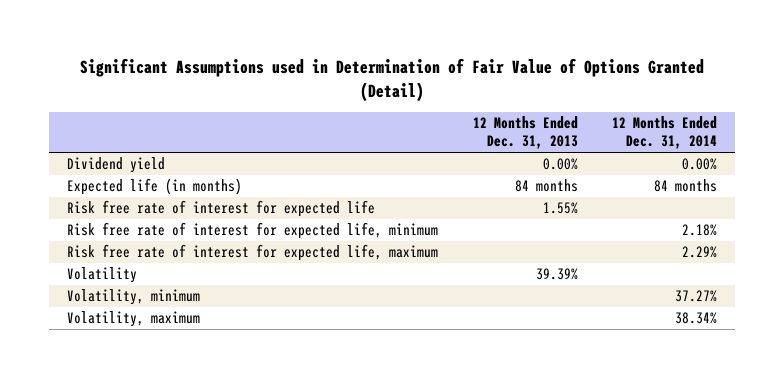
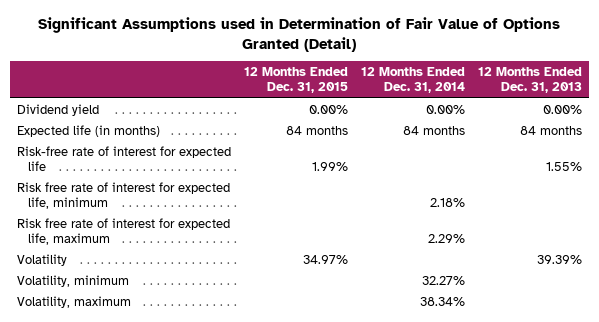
- | 12 Months Ended Dec. 31, 2013 | 12 Months Ended Dec. 31, 2014
+ | 12 Months Ended Dec. 31, 2015 | 12 Months Ended Dec. 31, 2014 | 12 Months Ended Dec. 31, 2013
- Risk free rate of interest for expected life | 1.55% |
+ Risk-free rate of interest for expected life | 1.99% | | 1.55%
- Volatility, minimum | | 37.27%
+ Volatility, minimum | | 32.27% |

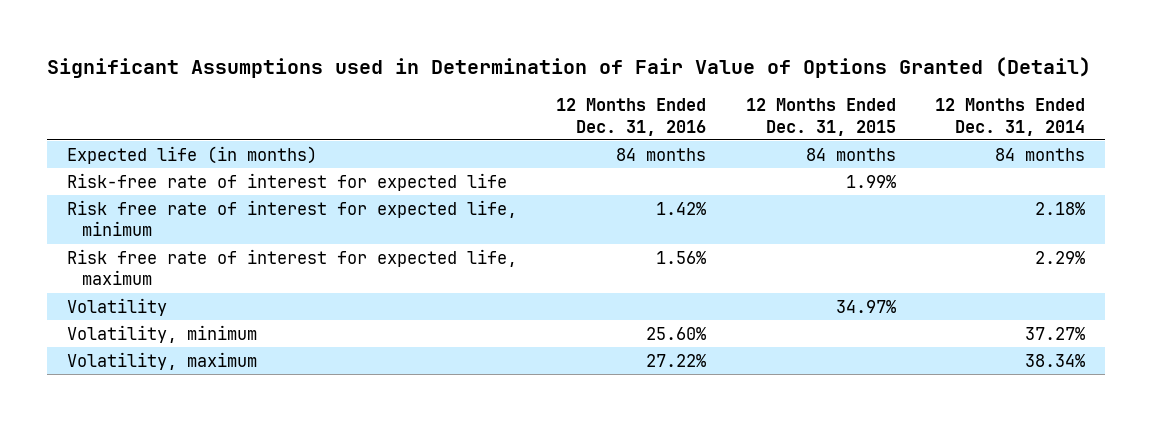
- | 12 Months Ended Dec. 31, 2015 | 12 Months Ended Dec. 31, 2014 | 12 Months Ended Dec. 31, 2013
+ | 12 Months Ended Dec. 31, 2016 | 12 Months Ended Dec. 31, 2015 | 12 Months Ended Dec. 31, 2014
- Dividend yield | 0.00% | 0.00% | 0.00%
- Volatility, minimum | | 32.27% |
+ Volatility, minimum | 25.60% | | 37.27%

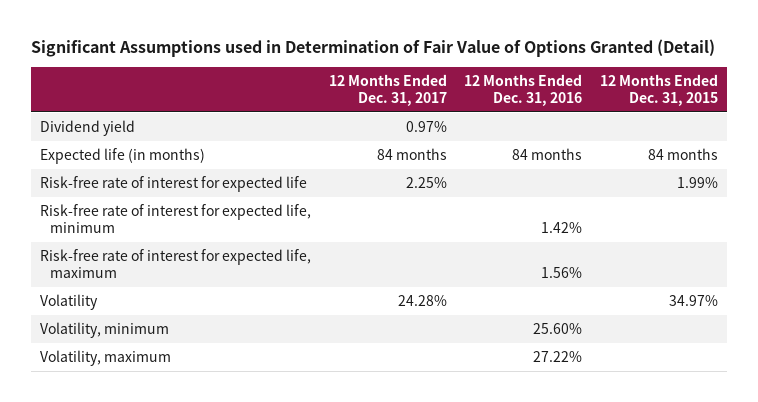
- | 12 Months Ended Dec. 31, 2016 | 12 Months Ended Dec. 31, 2015 | 12 Months Ended Dec. 31, 2014
+ | 12 Months Ended Dec. 31, 2017 | 12 Months Ended Dec. 31, 2016 | 12 Months Ended Dec. 31, 2015
+ Dividend yield | 0.97% | |
- Risk free rate of interest for expected life, minimum | 1.42% | | 2.18%
- Risk free rate of interest for expected life, maximum | 1.56% | | 2.29%
+ Risk-free rate of interest for expected life, minimum | | 1.42% |
+ Risk-free rate of interest for expected life, maximum | | 1.56% |

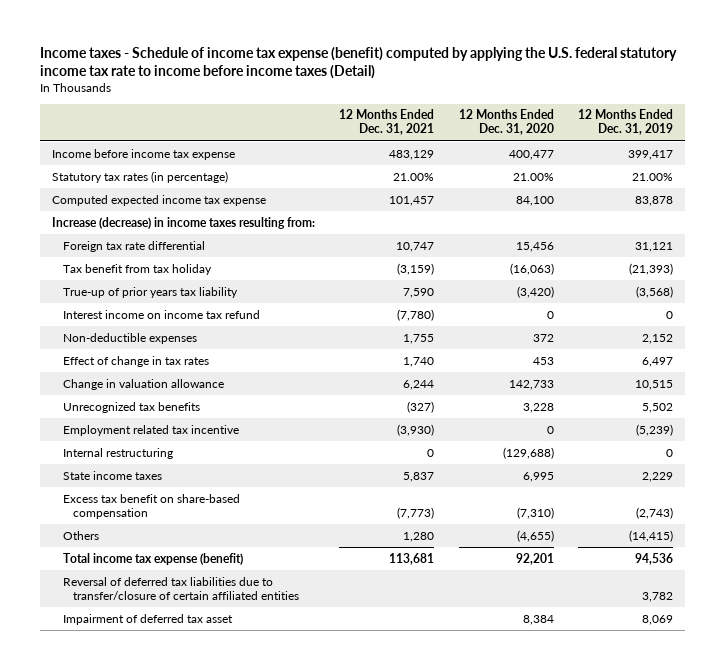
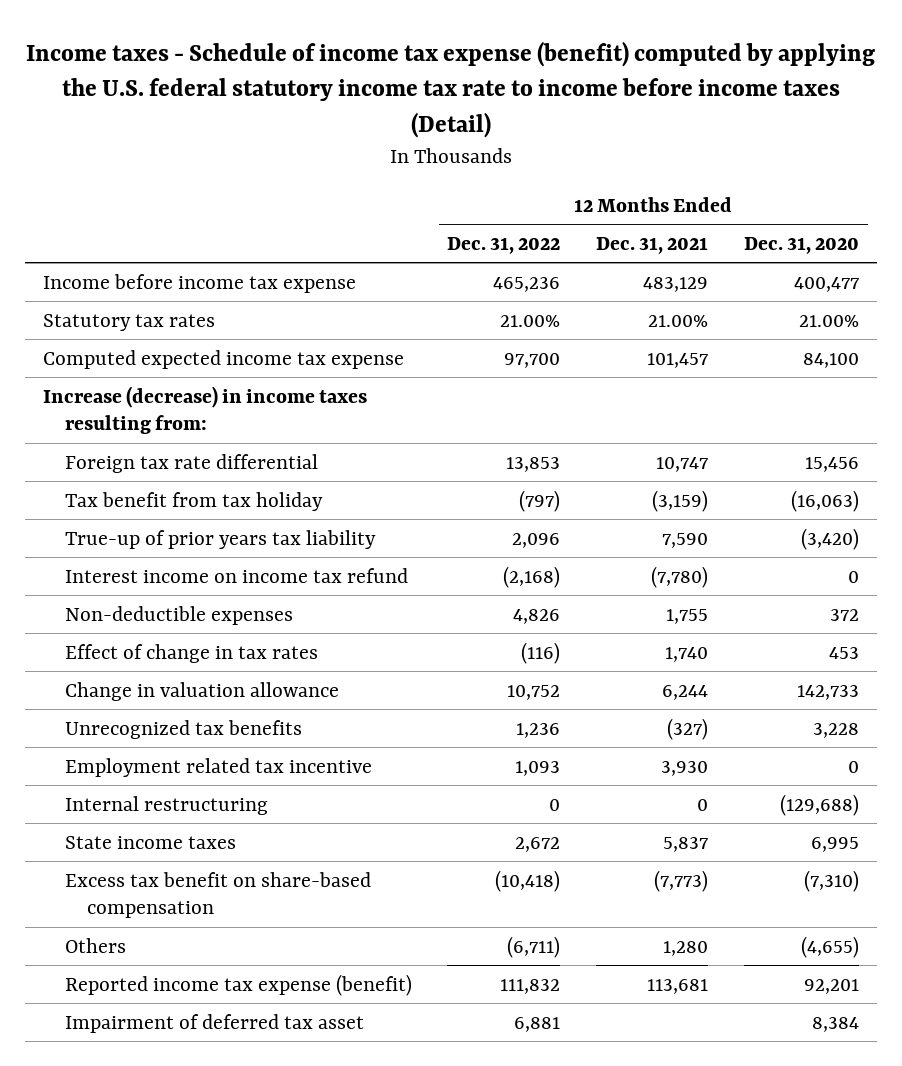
- | 12 Months Ended Dec. 31, 2021 | 12 Months Ended Dec. 31, 2020 | 12 Months Ended Dec. 31, 2019
+ | 12 Months Ended Dec. 31, 2022 | 12 Months Ended Dec. 31, 2021 | 12 Months Ended Dec. 31, 2020
- Statutory tax rates (in percentage) | 21.00% | 21.00% | 21.00%
+ Statutory tax rates | 21.00% | 21.00% | 21.00%
- Employment related tax incentive | (3,930) | 0 | (5,239)
+ Employment related tax incentive | 1,093 | 3,930 | 0
- Total income tax expense (benefit) | 113,681 | 92,201 | 94,536
- Reversal of deferred tax liabilities due to transfer/closure of certain affiliated entities | | | 3,782
+ Reported income tax expense (benefit) | 111,832 | 113,681 | 92,201

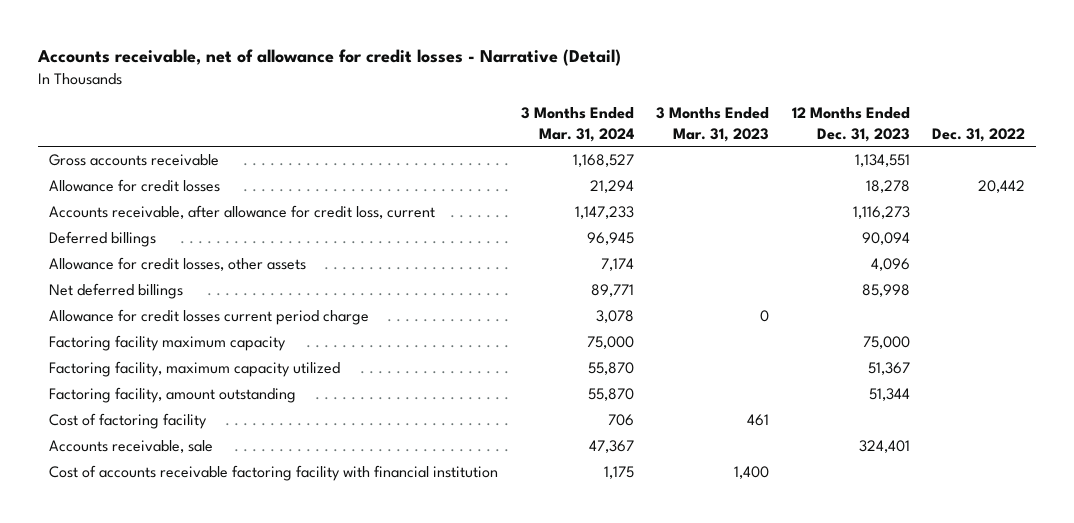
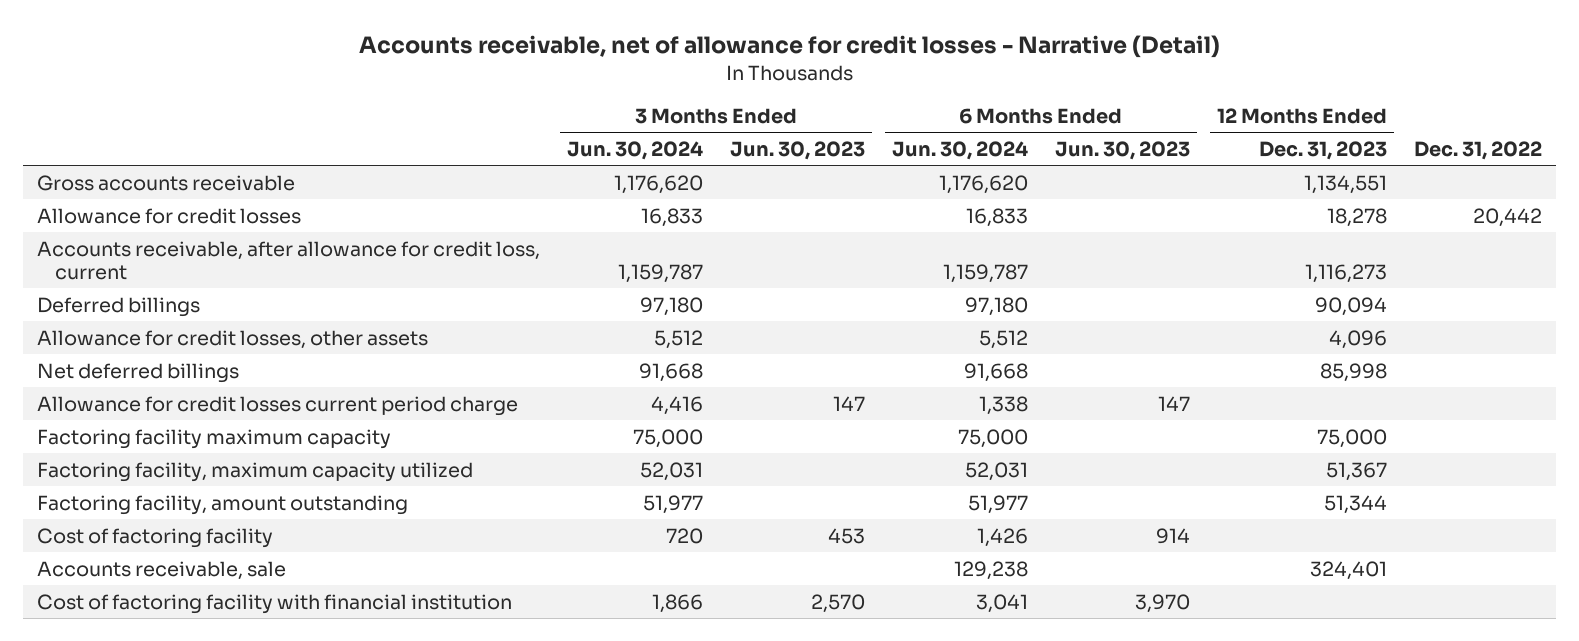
- | 3 Months Ended Mar. 31, 2024 | 3 Months Ended Mar. 31, 2023 | 12 Months Ended Dec. 31, 2023 | Dec. 31, 2022
+ | 3 Months Ended Jun. 30, 2024 | 3 Months Ended Jun. 30, 2023 | 6 Months Ended Jun. 30, 2024 | 6 Months Ended Jun. 30, 2023 | 12 Months Ended Dec. 31, 2023 | Dec. 31, 2022
- Cost of accounts receivable factoring facility with financial institution | 1,175 | 1,400 | |
+ Cost of factoring facility with financial institution | 1,866 | 2,570 | 3,041 | 3,970 | |

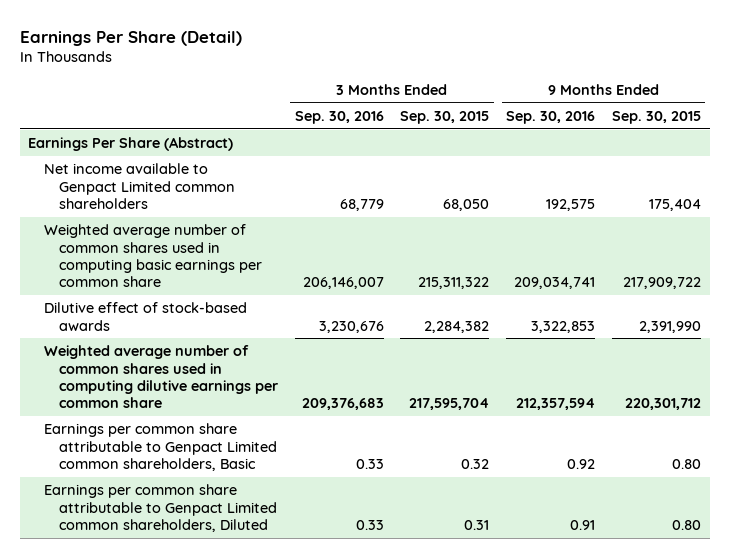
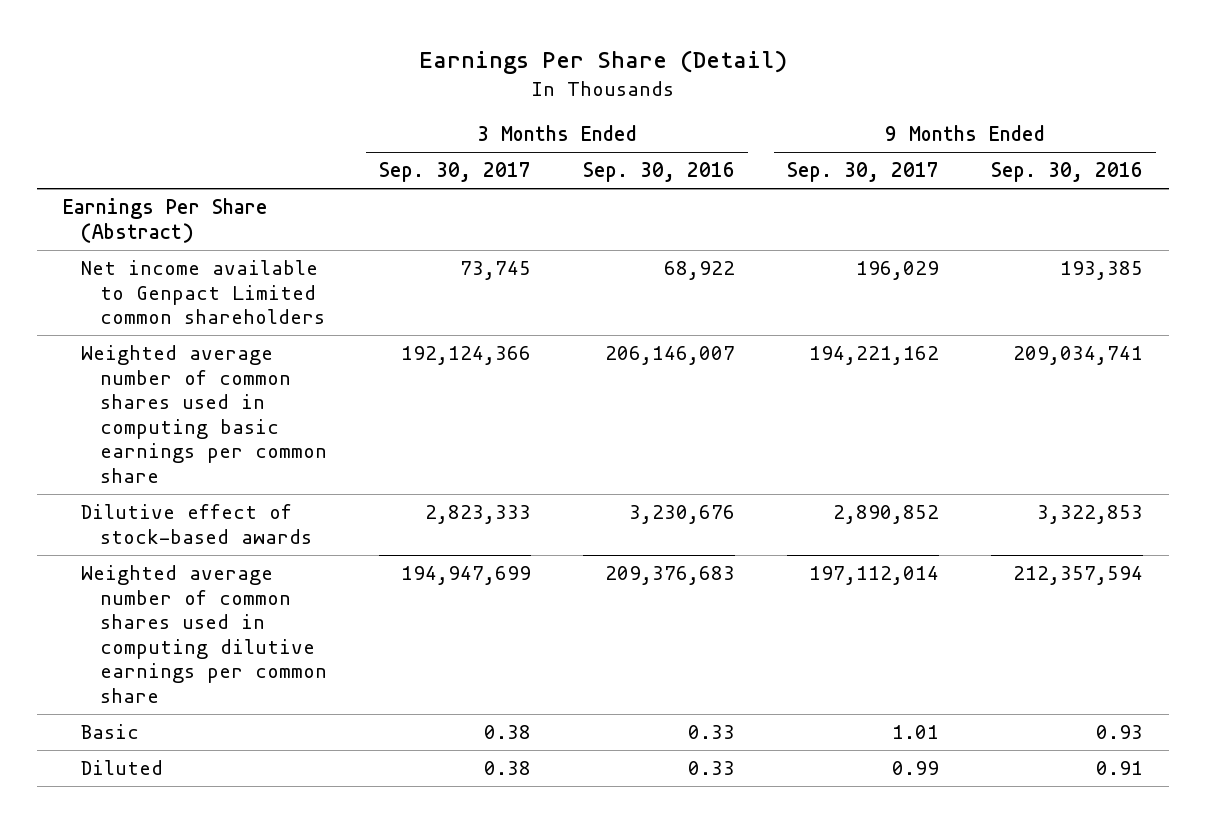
- | 3 Months Ended Sep. 30, 2016 | 3 Months Ended Sep. 30, 2015 | 9 Months Ended Sep. 30, 2016 | 9 Months Ended Sep. 30, 2015
+ | 3 Months Ended Sep. 30, 2017 | 3 Months Ended Sep. 30, 2016 | 9 Months Ended Sep. 30, 2017 | 9 Months Ended Sep. 30, 2016
- Net income available to Genpact Limited common shareholders | 68,779 | 68,050 | 192,575 | 175,404
+ Net income available to Genpact Limited common shareholders | 73,745 | 68,922 | 196,029 | 193,385
- Earnings per common share attributable to Genpact Limited common shareholders, Basic | 0.33 | 0.32 | 0.92 | 0.80
- Earnings per common share attributable to Genpact Limited common shareholders, Diluted | 0.33 | 0.31 | 0.91 | 0.80
+ Basic | 0.38 | 0.33 | 1.01 | 0.93
+ Diluted | 0.38 | 0.33 | 0.99 | 0.91

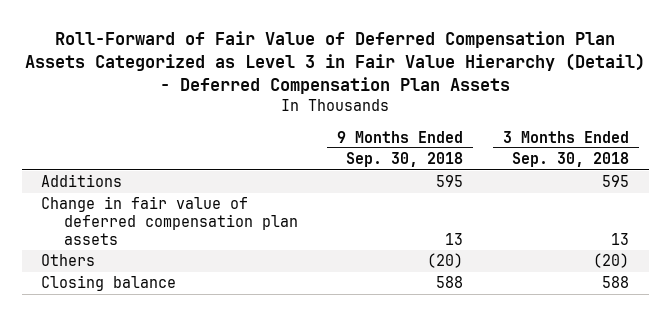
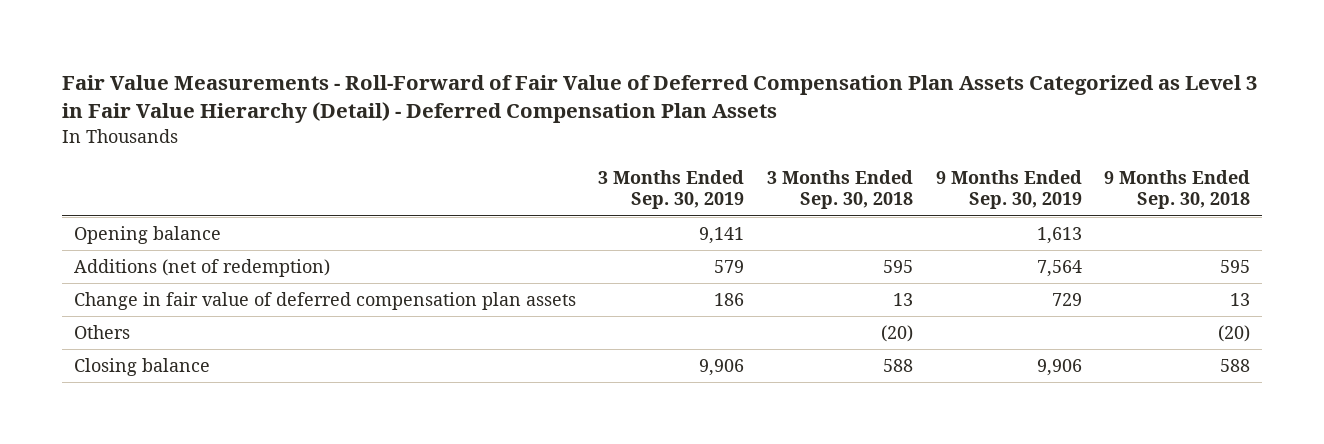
- Roll-Forward of Fair Value of Deferred Compensation Plan Assets Categorized as Level 3 in Fair Value Hierarchy (Detail) - Deferred Compensation Plan Assets
+ Fair Value Measurements - Roll-Forward of Fair Value of Deferred Compensation Plan Assets Categorized as Level 3 in Fair Value Hierarchy (Detail) - Deferred Compensation Plan Assets
- | 9 Months Ended Sep. 30, 2018 | 3 Months Ended Sep. 30, 2018
+ | 3 Months Ended Sep. 30, 2019 | 3 Months Ended Sep. 30, 2018 | 9 Months Ended Sep. 30, 2019 | 9 Months Ended Sep. 30, 2018
- Additions | 595 | 595
+ Opening balance | 9,141 | | 1,613 |
+ Additions (net of redemption) | 579 | 595 | 7,564 | 595

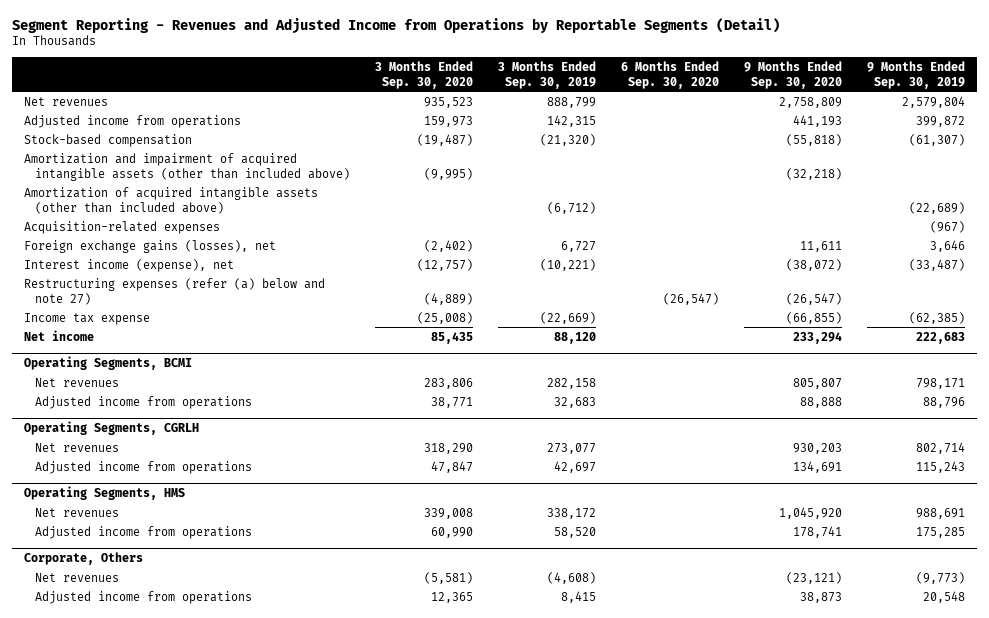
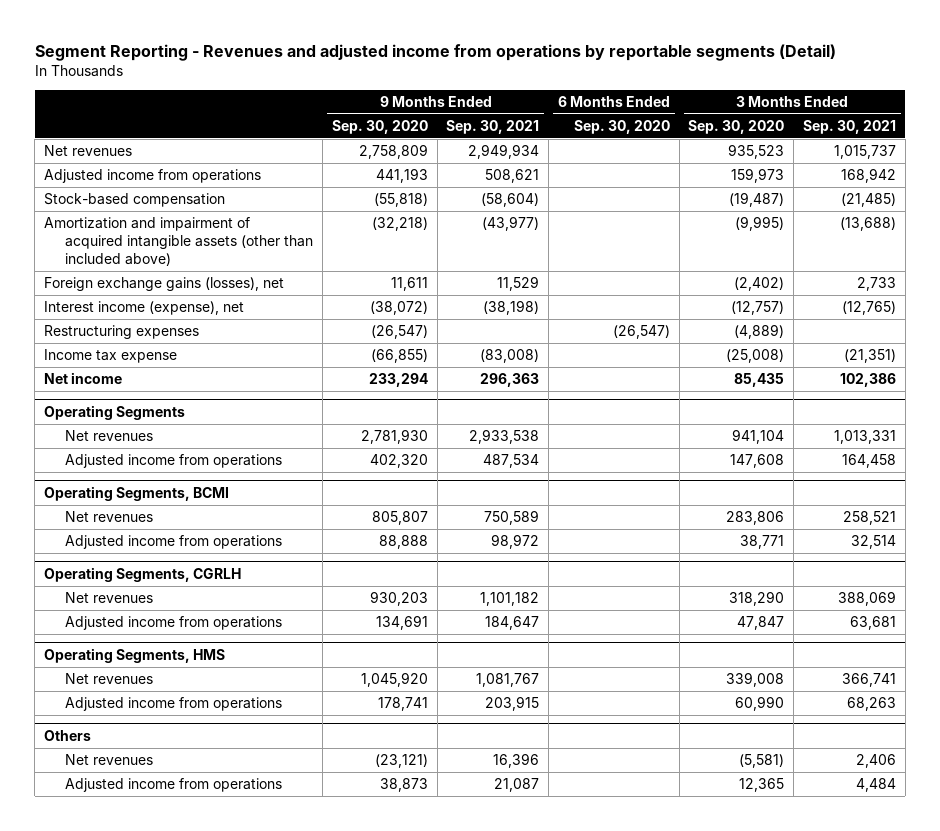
- Segment Reporting - Revenues and Adjusted Income from Operations by Reportable Segments (Detail)
+ Segment Reporting - Revenues and adjusted income from operations by reportable segments (Detail)
- | 3 Months Ended Sep. 30, 2020 | 3 Months Ended Sep. 30, 2019 | 6 Months Ended Sep. 30, 2020 | 9 Months Ended Sep. 30, 2020 | 9 Months Ended Sep. 30, 2019
+ | 9 Months Ended Sep. 30, 2020 | 9 Months Ended Sep. 30, 2021 | 6 Months Ended Sep. 30, 2020 | 3 Months Ended Sep. 30, 2020 | 3 Months Ended Sep. 30, 2021
- Amortization of acquired intangible assets (other than included above) | | (6,712) | | | (22,689)
- Acquisition-related expenses | | | | | (967)
- Restructuring expenses (refer (a) below and note 27) | (4,889) | | (26,547) | (26,547) |
+ Restructuring expenses | (26,547) | | (26,547) | (4,889) |
+ Operating Segments
+ Net revenues | 2,781,930 | 2,933,538 | | 941,104 | 1,013,331
+ Adjusted income from operations | 402,320 | 487,534 | | 147,608 | 164,458
- Corporate, Others
+ Others

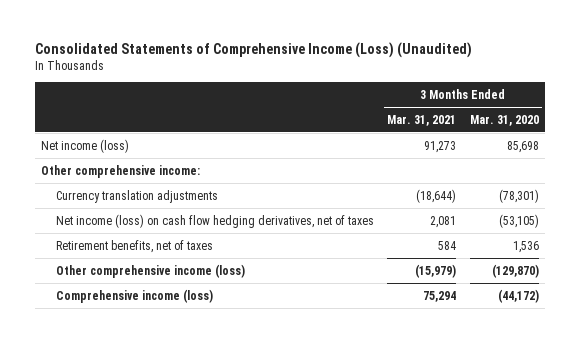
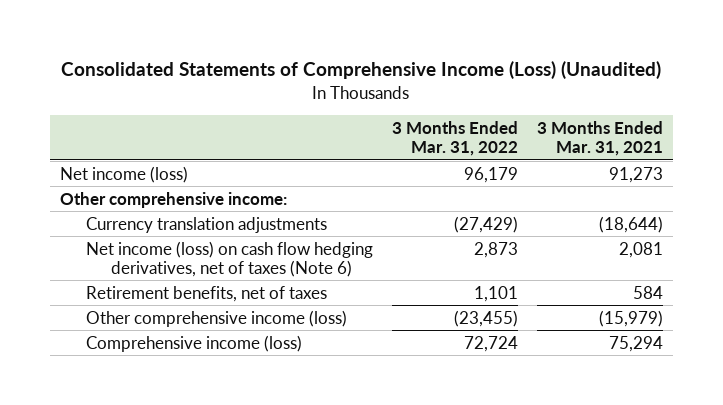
- | 3 Months Ended Mar. 31, 2021 | 3 Months Ended Mar. 31, 2020
+ | 3 Months Ended Mar. 31, 2022 | 3 Months Ended Mar. 31, 2021
- Net income (loss) on cash flow hedging derivatives, net of taxes | 2,081 | (53,105)
+ Net income (loss) on cash flow hedging derivatives, net of taxes (Note 6) | 2,873 | 2,081

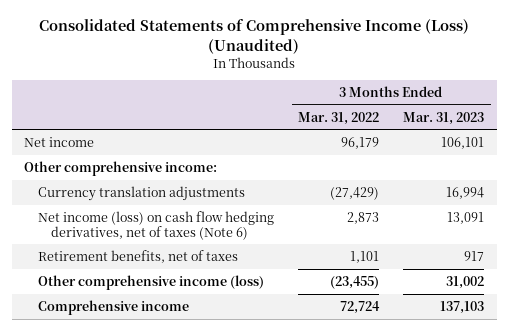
- | 3 Months Ended Mar. 31, 2022 | 3 Months Ended Mar. 31, 2021
+ | 3 Months Ended Mar. 31, 2022 | 3 Months Ended Mar. 31, 2023
- Net income (loss) | 96,179 | 91,273
+ Net income | 96,179 | 106,101
- Comprehensive income (loss) | 72,724 | 75,294
+ Comprehensive income | 72,724 | 137,103

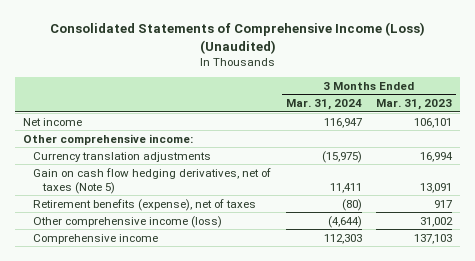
- | 3 Months Ended Mar. 31, 2022 | 3 Months Ended Mar. 31, 2023
+ | 3 Months Ended Mar. 31, 2024 | 3 Months Ended Mar. 31, 2023
- Net income (loss) on cash flow hedging derivatives, net of taxes (Note 6) | 2,873 | 13,091
- Retirement benefits, net of taxes | 1,101 | 917
+ Gain on cash flow hedging derivatives, net of taxes (Note 5) | 11,411 | 13,091
+ Retirement benefits (expense), net of taxes | (80) | 917

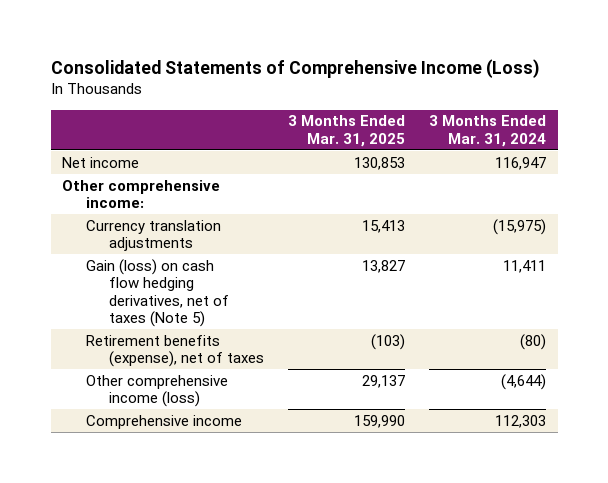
- Consolidated Statements of Comprehensive Income (Loss) (Unaudited)
+ Consolidated Statements of Comprehensive Income (Loss)
- | 3 Months Ended Mar. 31, 2024 | 3 Months Ended Mar. 31, 2023
+ | 3 Months Ended Mar. 31, 2025 | 3 Months Ended Mar. 31, 2024
- Gain on cash flow hedging derivatives, net of taxes (Note 5) | 11,411 | 13,091
+ Gain (loss) on cash flow hedging derivatives, net of taxes (Note 5) | 13,827 | 11,411

